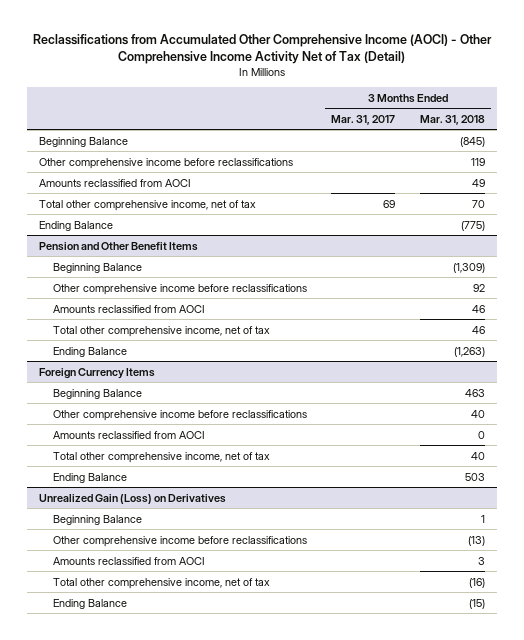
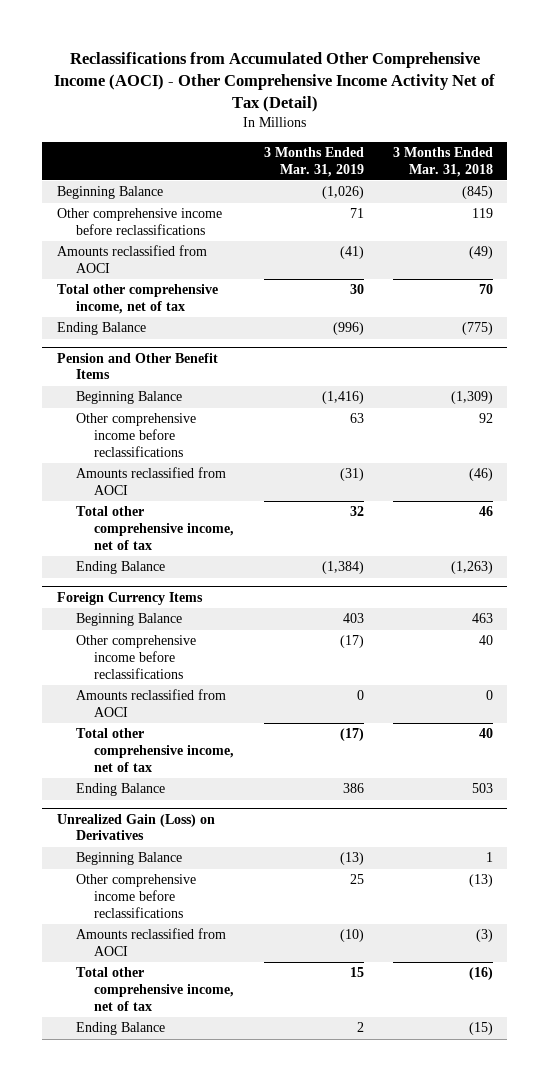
- | 3 Months Ended Mar. 31, 2017 | 3 Months Ended Mar. 31, 2018
+ | 3 Months Ended Mar. 31, 2019 | 3 Months Ended Mar. 31, 2018
- Amounts reclassified from AOCI | | 49
+ Amounts reclassified from AOCI | (41) | (49)
@ Pension and Other Benefit Items
- Amounts reclassified from AOCI | | 46
+ Amounts reclassified from AOCI | (31) | (46)
@ Unrealized Gain (Loss) on Derivatives
- Amounts reclassified from AOCI | | 3
+ Amounts reclassified from AOCI | (10) | (3)

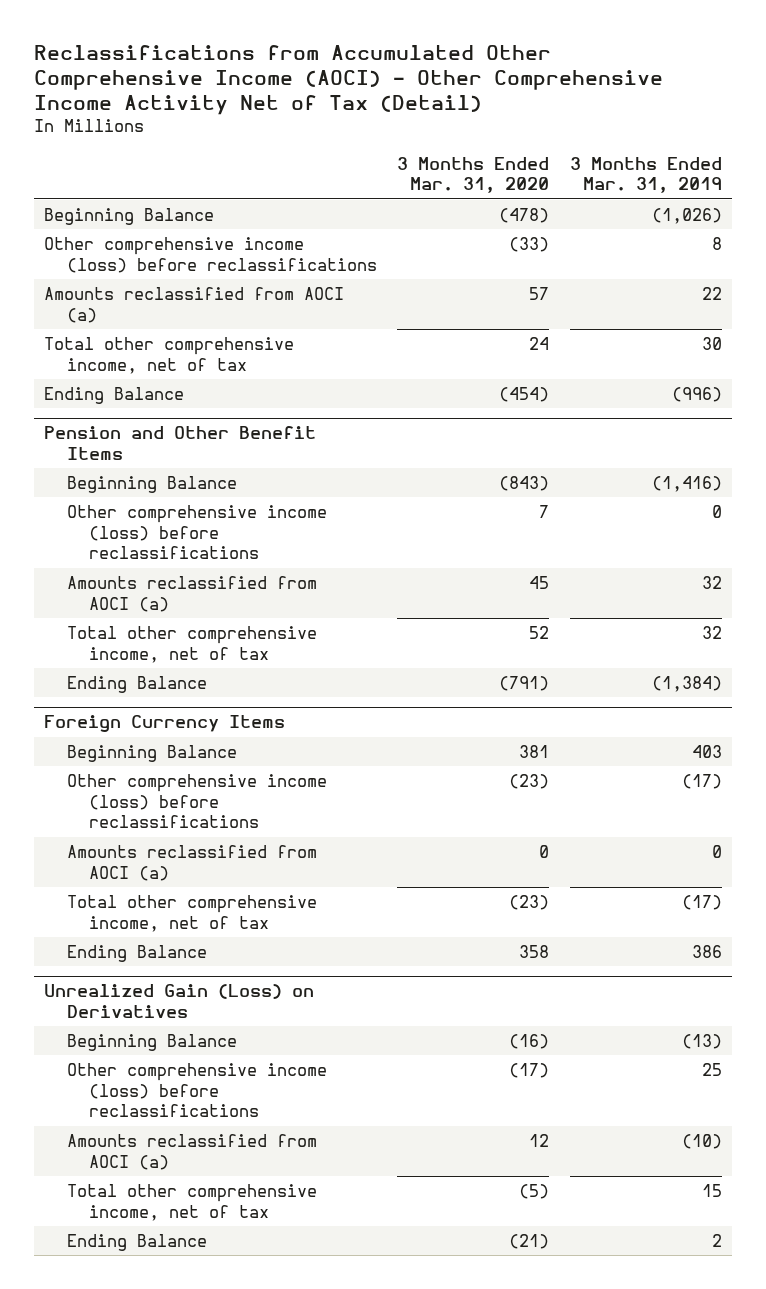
- | 3 Months Ended Mar. 31, 2019 | 3 Months Ended Mar. 31, 2018
+ | 3 Months Ended Mar. 31, 2020 | 3 Months Ended Mar. 31, 2019
- Other comprehensive income before reclassifications | 71 | 119
- Amounts reclassified from AOCI | (41) | (49)
+ Other comprehensive income (loss) before reclassifications | (33) | 8
+ Amounts reclassified from AOCI (a) | 57 | 22
@ Pension and Other Benefit Items
- Other comprehensive income before reclassifications | 63 | 92
- Amounts reclassified from AOCI | (31) | (46)
+ Other comprehensive income (loss) before reclassifications | 7 | 0
+ Amounts reclassified from AOCI (a) | 45 | 32
@ Foreign Currency Items
- Other comprehensive income before reclassifications | (17) | 40
- Amounts reclassified from AOCI | 0 | 0
+ Other comprehensive income (loss) before reclassifications | (23) | (17)
+ Amounts reclassified from AOCI (a) | 0 | 0
@ Unrealized Gain (Loss) on Derivatives
- Other comprehensive income before reclassifications | 25 | (13)
- Amounts reclassified from AOCI | (10) | (3)
+ Other comprehensive income (loss) before reclassifications | (17) | 25
+ Amounts reclassified from AOCI (a) | 12 | (10)

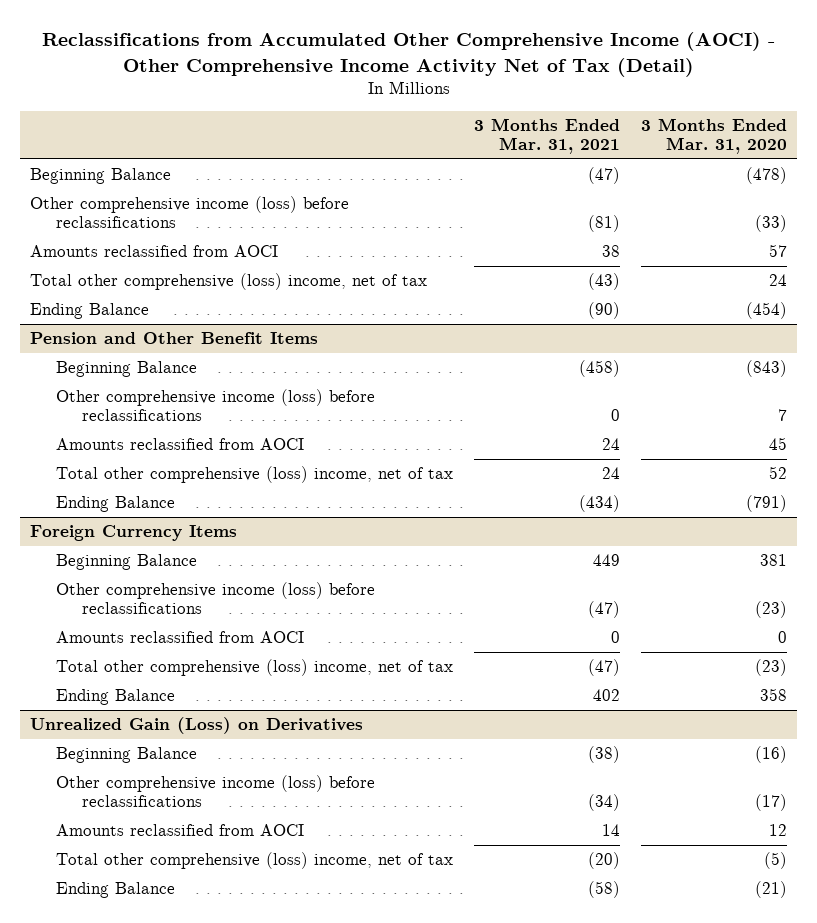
- | 3 Months Ended Mar. 31, 2020 | 3 Months Ended Mar. 31, 2019
+ | 3 Months Ended Mar. 31, 2021 | 3 Months Ended Mar. 31, 2020
- Amounts reclassified from AOCI (a) | 57 | 22
- Total other comprehensive income, net of tax | 24 | 30
+ Amounts reclassified from AOCI | 38 | 57
+ Total other comprehensive (loss) income, net of tax | (43) | 24
@ Pension and Other Benefit Items
- Amounts reclassified from AOCI (a) | 45 | 32
- Total other comprehensive income, net of tax | 52 | 32
+ Amounts reclassified from AOCI | 24 | 45
+ Total other comprehensive (loss) income, net of tax | 24 | 52
@ Foreign Currency Items
- Amounts reclassified from AOCI (a) | 0 | 0
- Total other comprehensive income, net of tax | (23) | (17)
+ Amounts reclassified from AOCI | 0 | 0
+ Total other comprehensive (loss) income, net of tax | (47) | (23)
@ Unrealized Gain (Loss) on Derivatives
- Amounts reclassified from AOCI (a) | 12 | (10)
- Total other comprehensive income, net of tax | (5) | 15
+ Amounts reclassified from AOCI | 14 | 12
+ Total other comprehensive (loss) income, net of tax | (20) | (5)

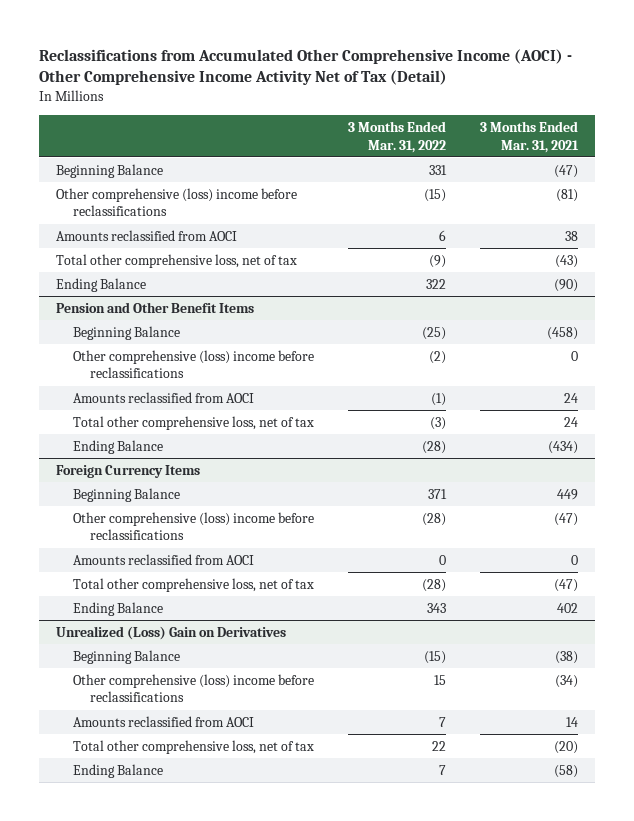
- | 3 Months Ended Mar. 31, 2021 | 3 Months Ended Mar. 31, 2020
+ | 3 Months Ended Mar. 31, 2022 | 3 Months Ended Mar. 31, 2021
- Other comprehensive income (loss) before reclassifications | (81) | (33)
+ Other comprehensive (loss) income before reclassifications | (15) | (81)
- Total other comprehensive (loss) income, net of tax | (43) | 24
+ Total other comprehensive loss, net of tax | (9) | (43)
@ Pension and Other Benefit Items
- Other comprehensive income (loss) before reclassifications | 0 | 7
+ Other comprehensive (loss) income before reclassifications | (2) | 0
- Total other comprehensive (loss) income, net of tax | 24 | 52
+ Total other comprehensive loss, net of tax | (3) | 24
@ Foreign Currency Items
- Other comprehensive income (loss) before reclassifications | (47) | (23)
+ Other comprehensive (loss) income before reclassifications | (28) | (47)
- Total other comprehensive (loss) income, net of tax | (47) | (23)
+ Total other comprehensive loss, net of tax | (28) | (47)
- Unrealized Gain (Loss) on Derivatives
+ Unrealized (Loss) Gain on Derivatives
- Other comprehensive income (loss) before reclassifications | (34) | (17)
+ Other comprehensive (loss) income before reclassifications | 15 | (34)
- Total other comprehensive (loss) income, net of tax | (20) | (5)
+ Total other comprehensive loss, net of tax | 22 | (20)

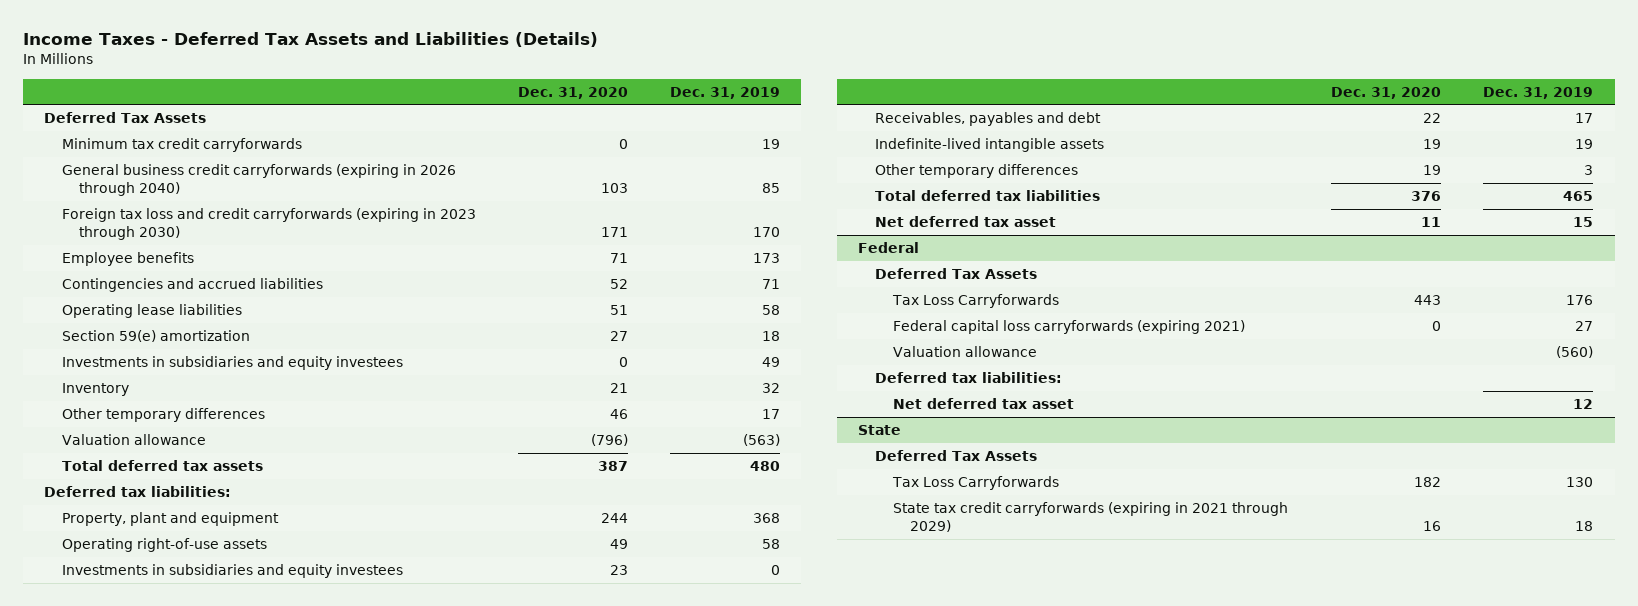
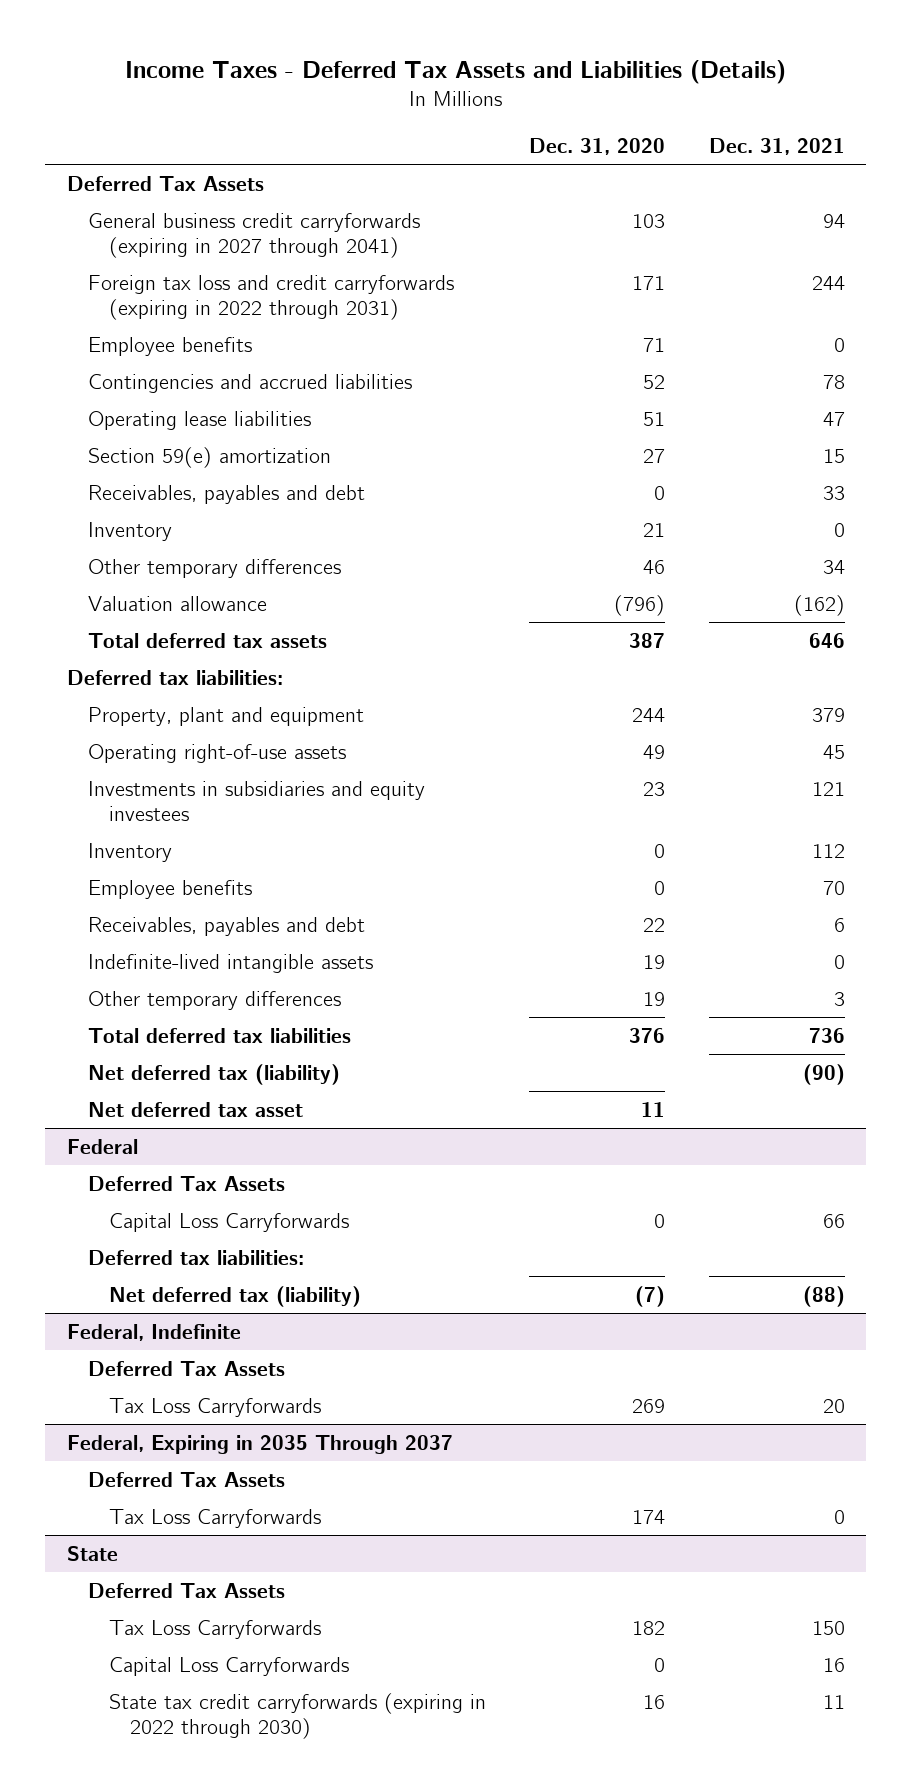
- | Dec. 31, 2020 | Dec. 31, 2019
+ | Dec. 31, 2020 | Dec. 31, 2021
- Minimum tax credit carryforwards | 0 | 19
- General business credit carryforwards (expiring in 2026 through 2040) | 103 | 85
- Foreign tax loss and credit carryforwards (expiring in 2023 through 2030) | 171 | 170
+ General business credit carryforwards (expiring in 2027 through 2041) | 103 | 94
+ Foreign tax loss and credit carryforwards (expiring in 2022 through 2031) | 171 | 244
- Investments in subsidiaries and equity investees | 0 | 49
+ Receivables, payables and debt | 0 | 33
+ Inventory | 0 | 112
+ Employee benefits | 0 | 70
+ Net deferred tax (liability) | | (90)
@ Federal
- Tax Loss Carryforwards | 443 | 176
- Federal capital loss carryforwards (expiring 2021) | 0 | 27
- Valuation allowance | | (560)
+ Capital Loss Carryforwards | 0 | 66
- Net deferred tax asset | | 12
+ Net deferred tax (liability) | (7) | (88)
+ Federal, Indefinite
+ Deferred Tax Assets
+ Tax Loss Carryforwards | 269 | 20
+ Federal, Expiring in 2035 Through 2037
+ Deferred Tax Assets
+ Tax Loss Carryforwards | 174 | 0
@ State
- State tax credit carryforwards (expiring in 2021 through 2029) | 16 | 18
+ Capital Loss Carryforwards | 0 | 16
+ State tax credit carryforwards (expiring in 2022 through 2030) | 16 | 11

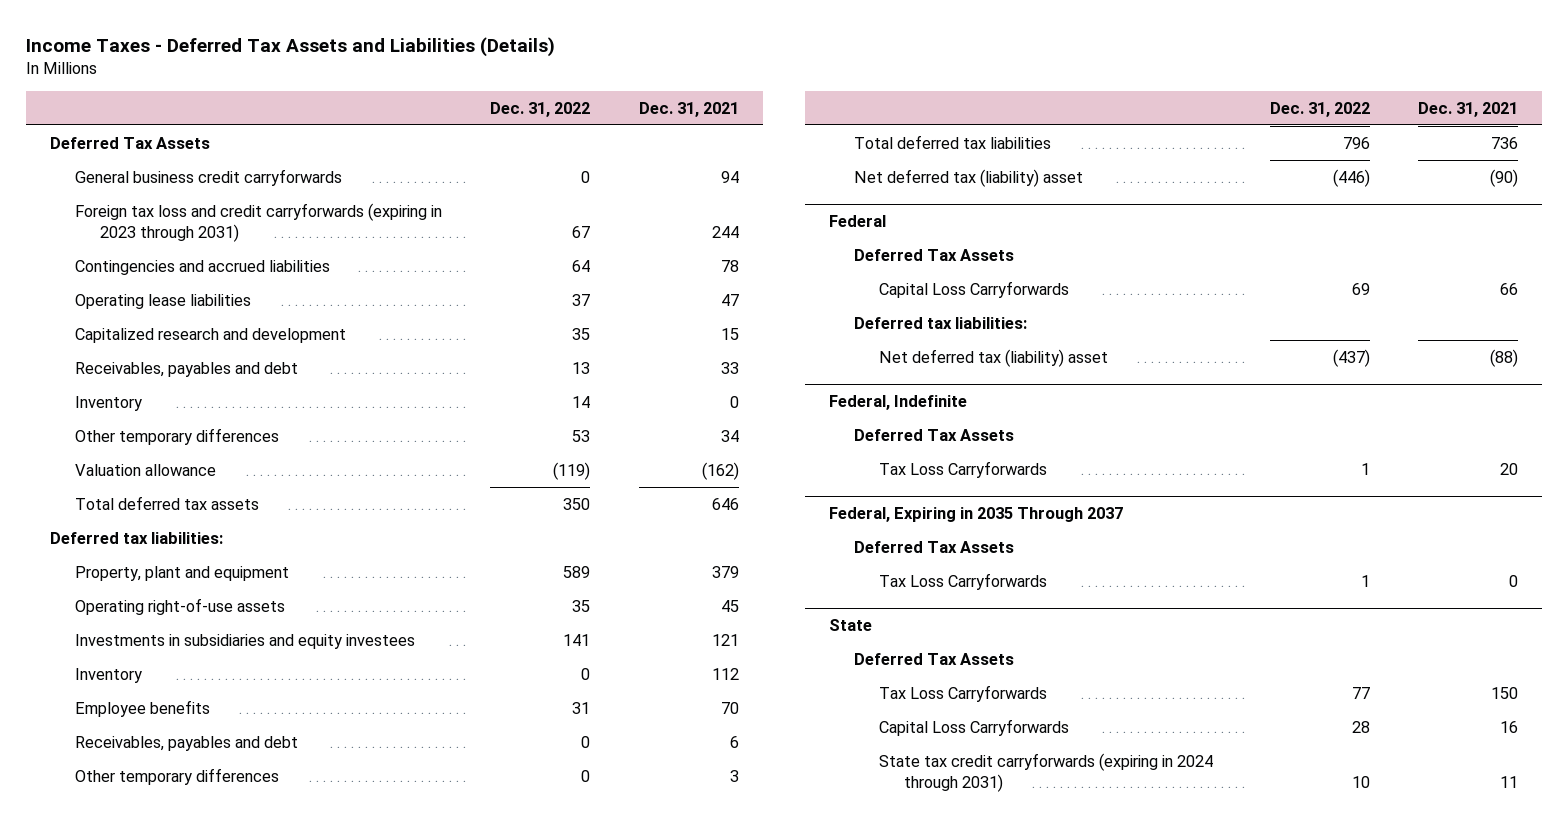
- | Dec. 31, 2020 | Dec. 31, 2021
+ | Dec. 31, 2022 | Dec. 31, 2021
- General business credit carryforwards (expiring in 2027 through 2041) | 103 | 94
- Foreign tax loss and credit carryforwards (expiring in 2022 through 2031) | 171 | 244
- Employee benefits | 71 | 0
+ General business credit carryforwards | 0 | 94
+ Foreign tax loss and credit carryforwards (expiring in 2023 through 2031) | 67 | 244
- Section 59(e) amortization | 27 | 15
+ Capitalized research and development | 35 | 15
- Indefinite-lived intangible assets | 19 | 0
- Net deferred tax (liability) | | (90)
- Net deferred tax asset | 11 |
+ Net deferred tax (liability) asset | (446) | (90)
@ Federal
- Net deferred tax (liability) | (7) | (88)
+ Net deferred tax (liability) asset | (437) | (88)
@ State
- State tax credit carryforwards (expiring in 2022 through 2030) | 16 | 11
+ State tax credit carryforwards (expiring in 2024 through 2031) | 10 | 11

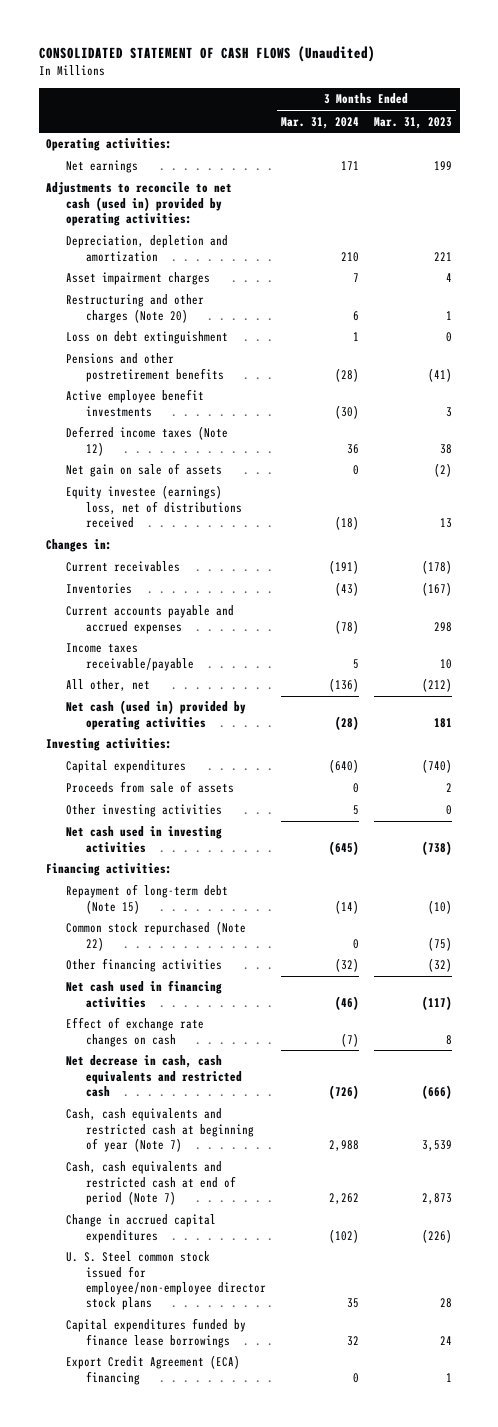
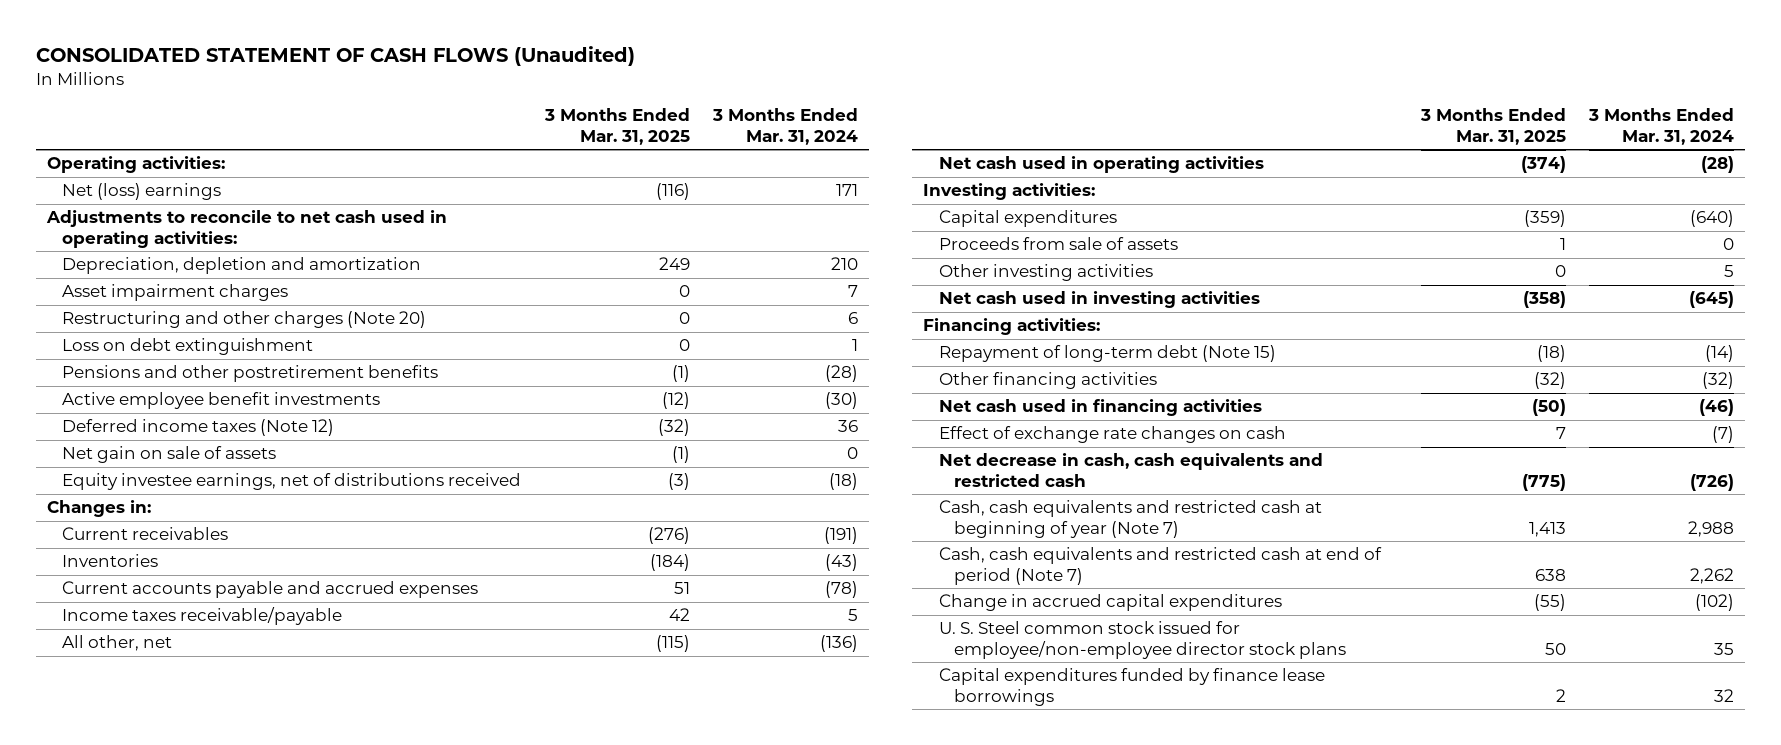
- | 3 Months Ended Mar. 31, 2024 | 3 Months Ended Mar. 31, 2023
+ | 3 Months Ended Mar. 31, 2025 | 3 Months Ended Mar. 31, 2024
- Net earnings | 171 | 199
- Adjustments to reconcile to net cash (used in) provided by operating activities:
+ Net (loss) earnings | (116) | 171
+ Adjustments to reconcile to net cash used in operating activities:
- Equity investee (earnings) loss, net of distributions received | (18) | 13
+ Equity investee earnings, net of distributions received | (3) | (18)
- Net cash (used in) provided by operating activities | (28) | 181
+ Net cash used in operating activities | (374) | (28)
- Common stock repurchased (Note 22) | 0 | (75)
- Export Credit Agreement (ECA) financing | 0 | 1

